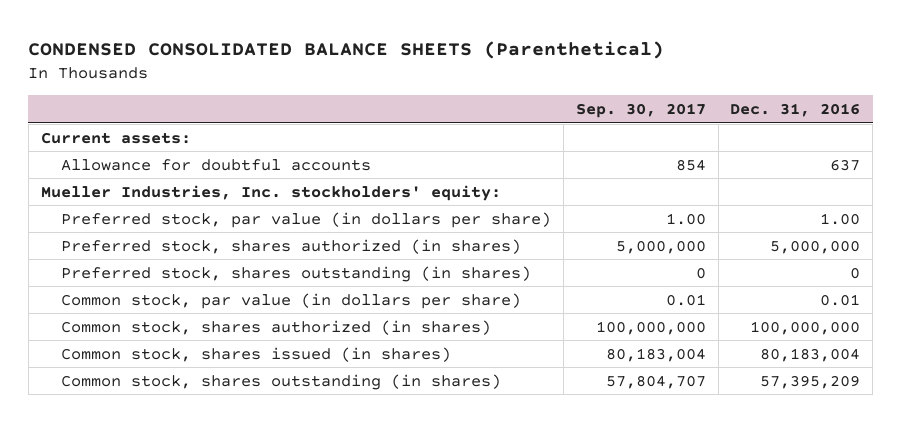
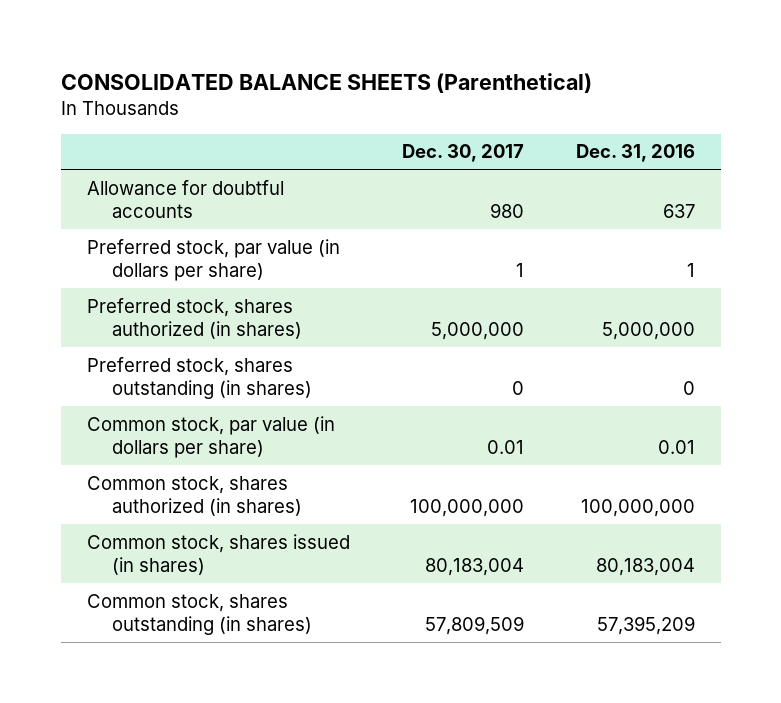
- CONDENSED CONSOLIDATED BALANCE SHEETS (Parenthetical)
+ CONSOLIDATED BALANCE SHEETS (Parenthetical)
- | Sep. 30, 2017 | Dec. 31, 2016
+ | Dec. 30, 2017 | Dec. 31, 2016
- Current assets:
- Mueller Industries, Inc. stockholders' equity:
- Preferred stock, par value (in dollars per share) | 1.00 | 1.00
+ Preferred stock, par value (in dollars per share) | 1 | 1

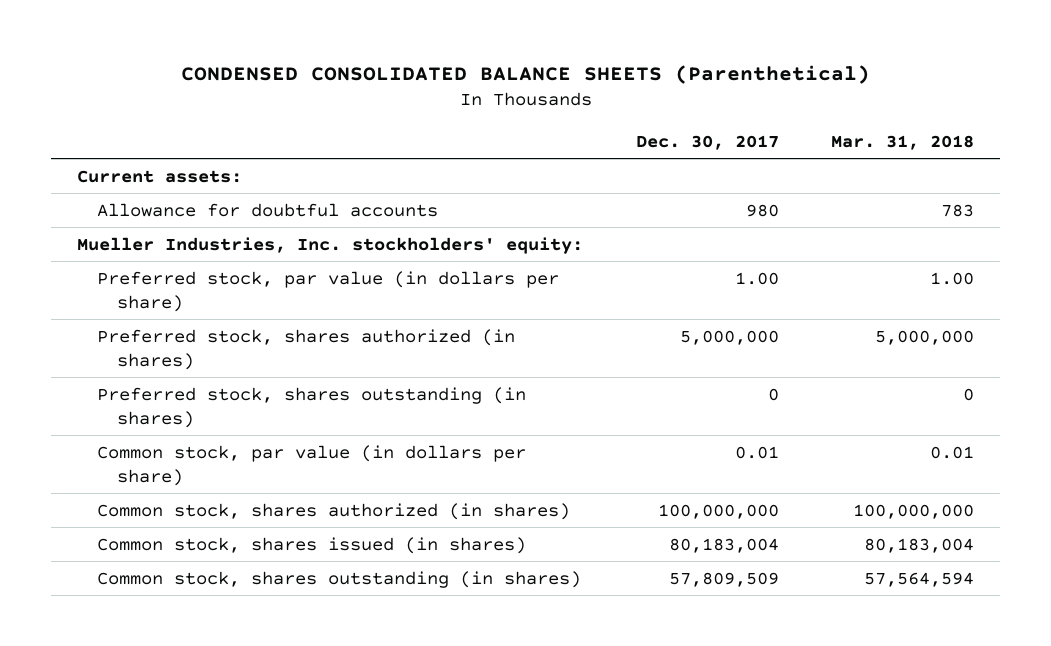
- CONSOLIDATED BALANCE SHEETS (Parenthetical)
+ CONDENSED CONSOLIDATED BALANCE SHEETS (Parenthetical)
- | Dec. 30, 2017 | Dec. 31, 2016
+ | Dec. 30, 2017 | Mar. 31, 2018
+ Current assets:
- Preferred stock, par value (in dollars per share) | 1 | 1
+ Mueller Industries, Inc. stockholders' equity:
+ Preferred stock, par value (in dollars per share) | 1.00 | 1.00

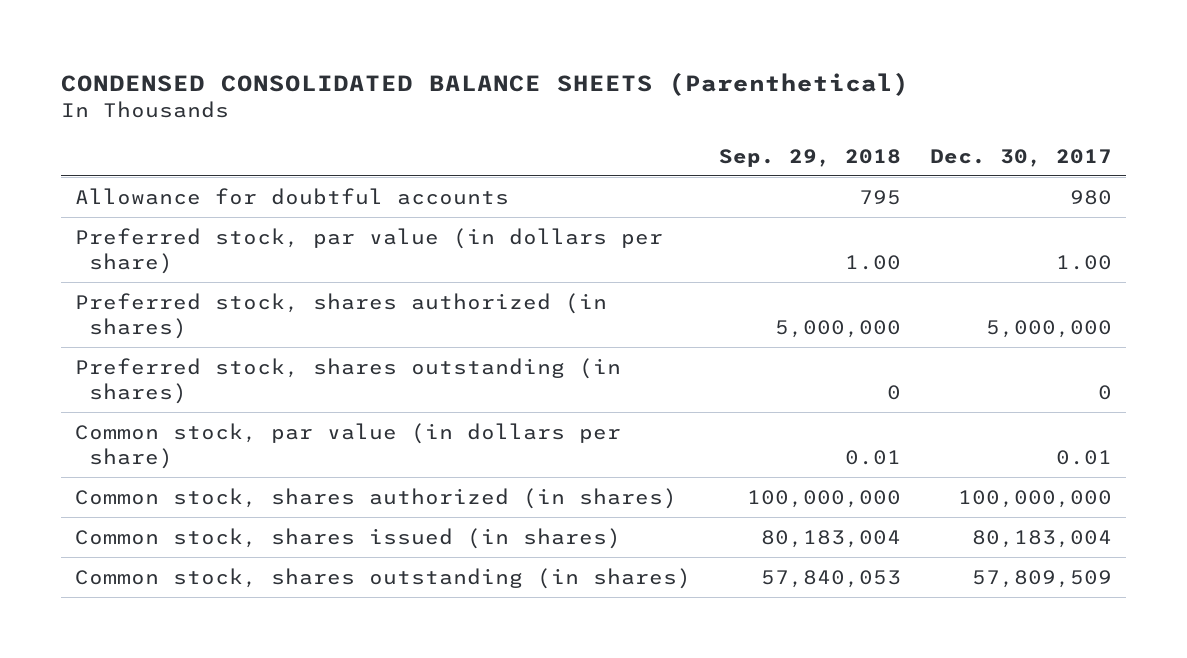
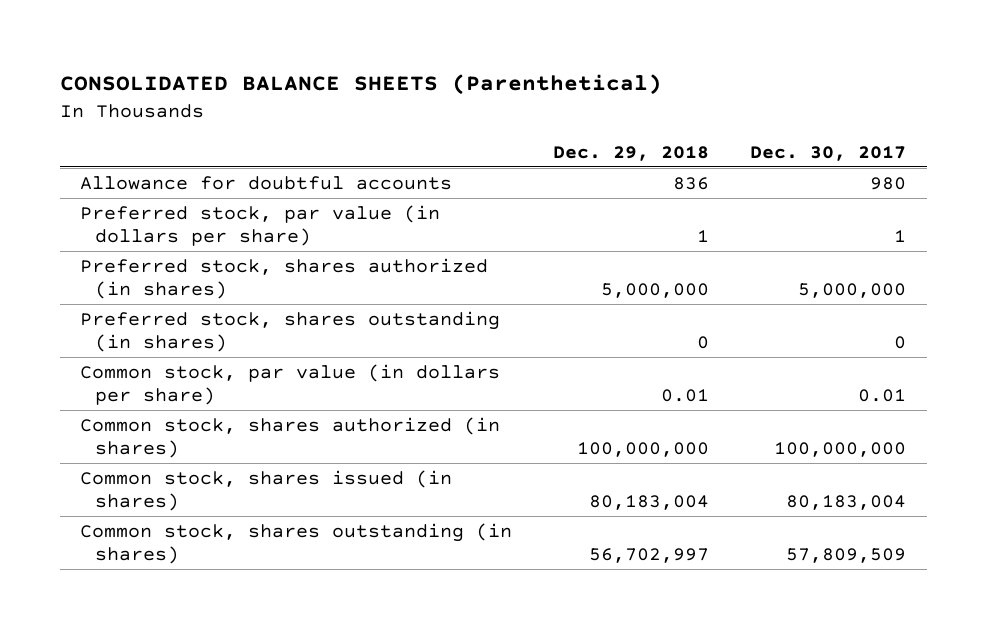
- CONDENSED CONSOLIDATED BALANCE SHEETS (Parenthetical)
+ CONSOLIDATED BALANCE SHEETS (Parenthetical)
- | Sep. 29, 2018 | Dec. 30, 2017
+ | Dec. 29, 2018 | Dec. 30, 2017
- Preferred stock, par value (in dollars per share) | 1.00 | 1.00
+ Preferred stock, par value (in dollars per share) | 1 | 1

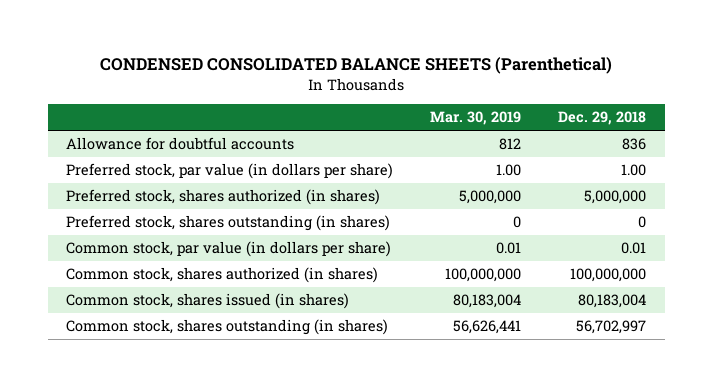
- CONSOLIDATED BALANCE SHEETS (Parenthetical)
+ CONDENSED CONSOLIDATED BALANCE SHEETS (Parenthetical)
- | Dec. 29, 2018 | Dec. 30, 2017
+ | Mar. 30, 2019 | Dec. 29, 2018
- Preferred stock, par value (in dollars per share) | 1 | 1
+ Preferred stock, par value (in dollars per share) | 1.00 | 1.00

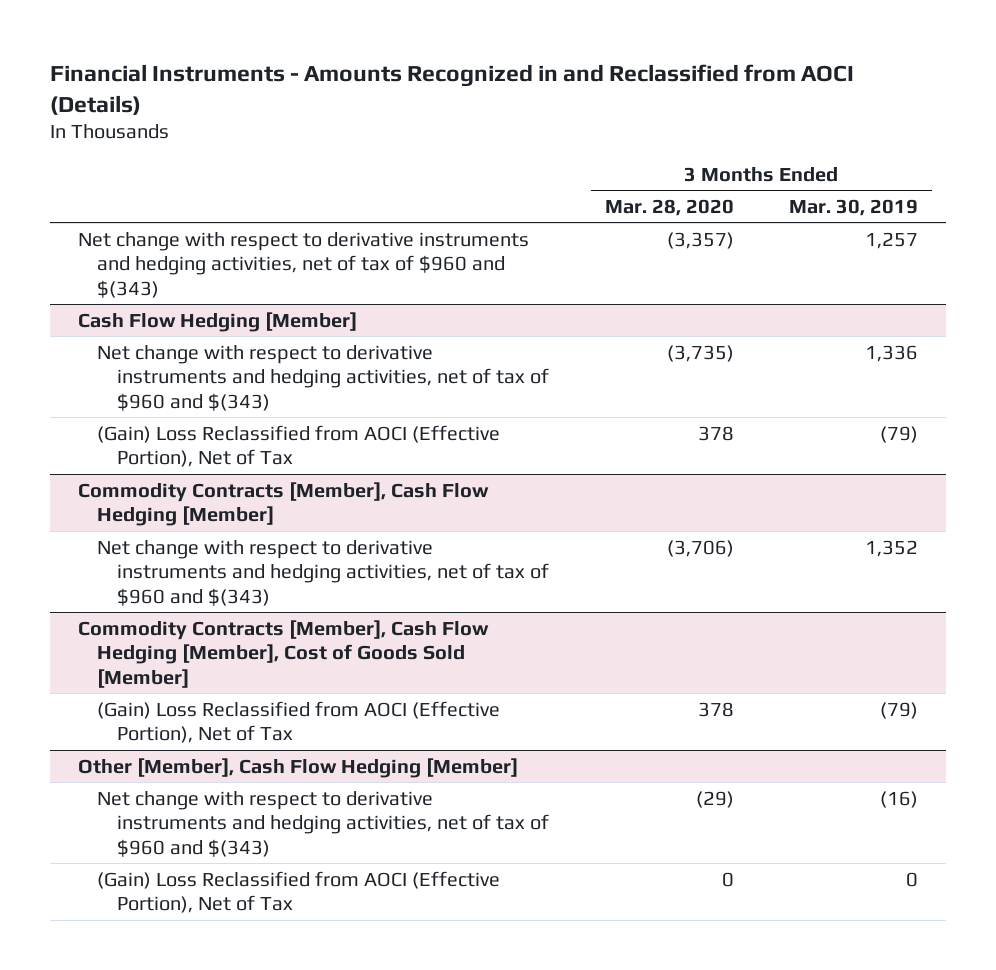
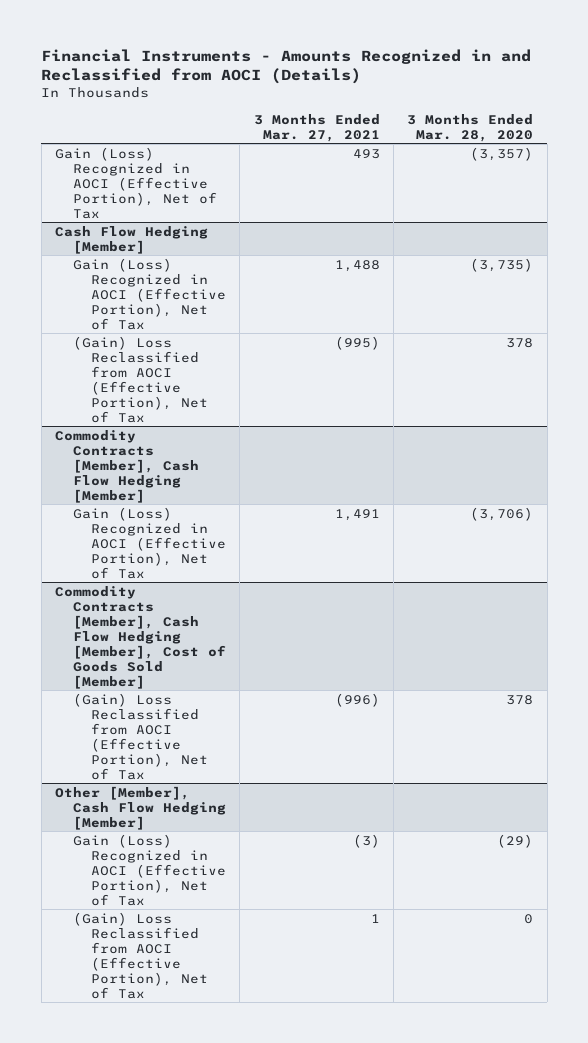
- | 3 Months Ended Mar. 28, 2020 | 3 Months Ended Mar. 30, 2019
+ | 3 Months Ended Mar. 27, 2021 | 3 Months Ended Mar. 28, 2020
- Net change with respect to derivative instruments and hedging activities, net of tax of $960 and $(343) | (3,357) | 1,257
+ Gain (Loss) Recognized in AOCI (Effective Portion), Net of Tax | 493 | (3,357)
@ Cash Flow Hedging [Member]
- Net change with respect to derivative instruments and hedging activities, net of tax of $960 and $(343) | (3,735) | 1,336
+ Gain (Loss) Recognized in AOCI (Effective Portion), Net of Tax | 1,488 | (3,735)
@ Commodity Contracts [Member], Cash Flow Hedging [Member]
- Net change with respect to derivative instruments and hedging activities, net of tax of $960 and $(343) | (3,706) | 1,352
+ Gain (Loss) Recognized in AOCI (Effective Portion), Net of Tax | 1,491 | (3,706)
@ Other [Member], Cash Flow Hedging [Member]
- Net change with respect to derivative instruments and hedging activities, net of tax of $960 and $(343) | (29) | (16)
+ Gain (Loss) Recognized in AOCI (Effective Portion), Net of Tax | (3) | (29)

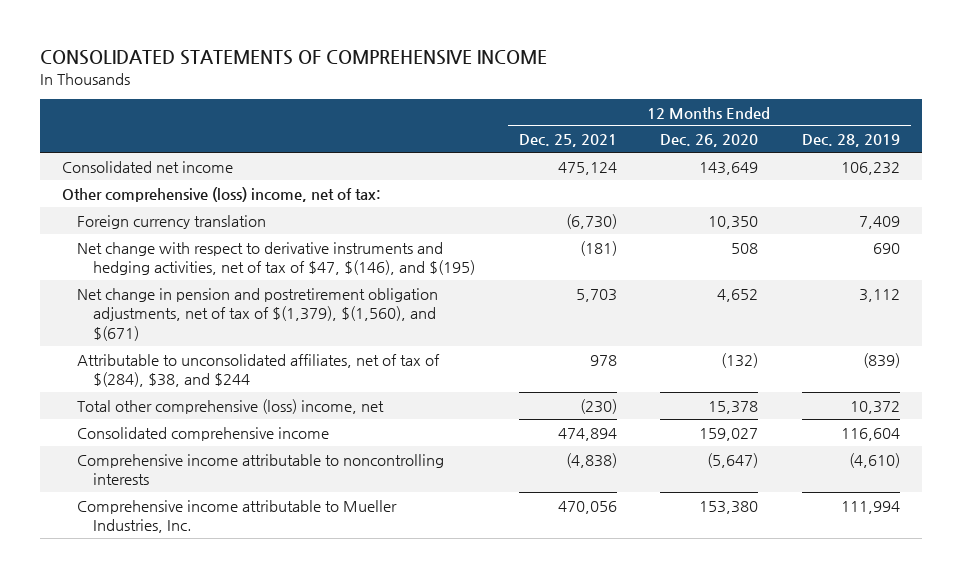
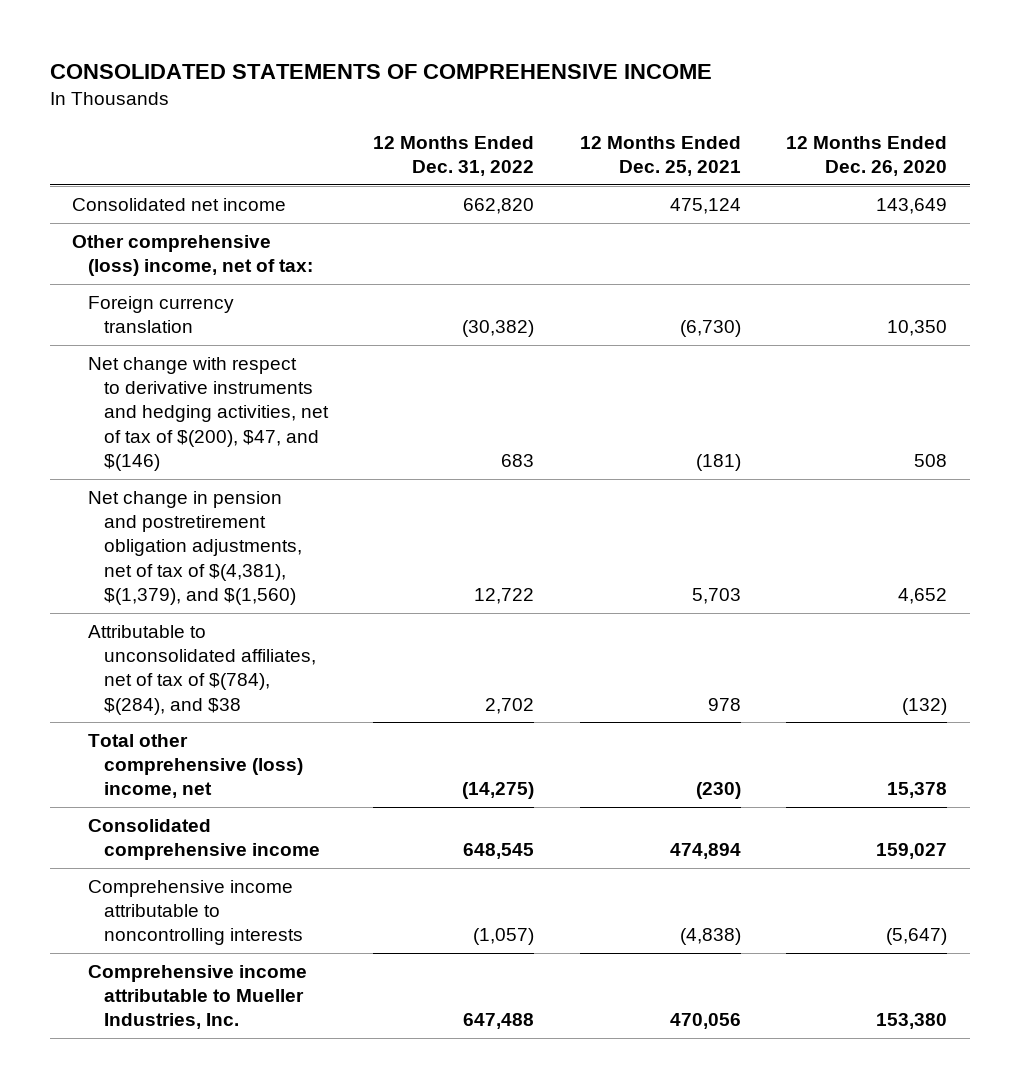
- | 12 Months Ended Dec. 25, 2021 | 12 Months Ended Dec. 26, 2020 | 12 Months Ended Dec. 28, 2019
+ | 12 Months Ended Dec. 31, 2022 | 12 Months Ended Dec. 25, 2021 | 12 Months Ended Dec. 26, 2020
- Net change with respect to derivative instruments and hedging activities, net of tax of $47, $(146), and $(195) | (181) | 508 | 690
- Net change in pension and postretirement obligation adjustments, net of tax of $(1,379), $(1,560), and $(671) | 5,703 | 4,652 | 3,112
- Attributable to unconsolidated affiliates, net of tax of $(284), $38, and $244 | 978 | (132) | (839)
+ Net change with respect to derivative instruments and hedging activities, net of tax of $(200), $47, and $(146) | 683 | (181) | 508
+ Net change in pension and postretirement obligation adjustments, net of tax of $(4,381), $(1,379), and $(1,560) | 12,722 | 5,703 | 4,652
+ Attributable to unconsolidated affiliates, net of tax of $(784), $(284), and $38 | 2,702 | 978 | (132)

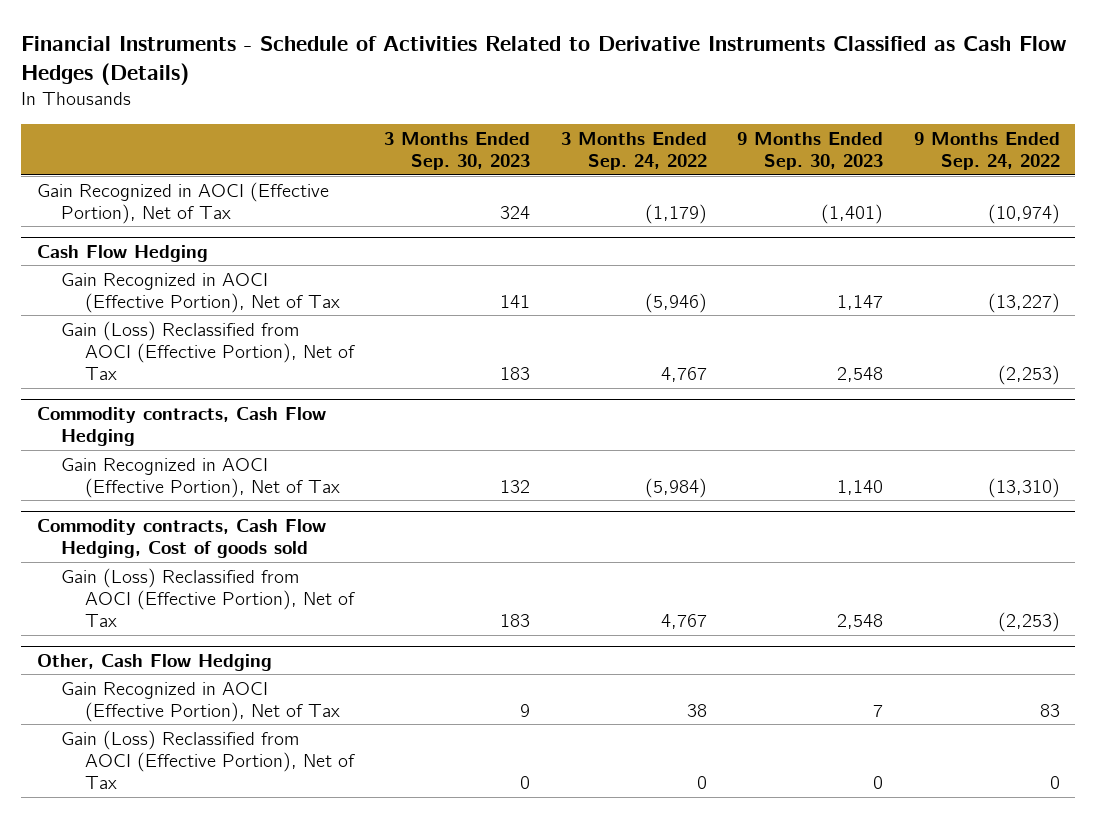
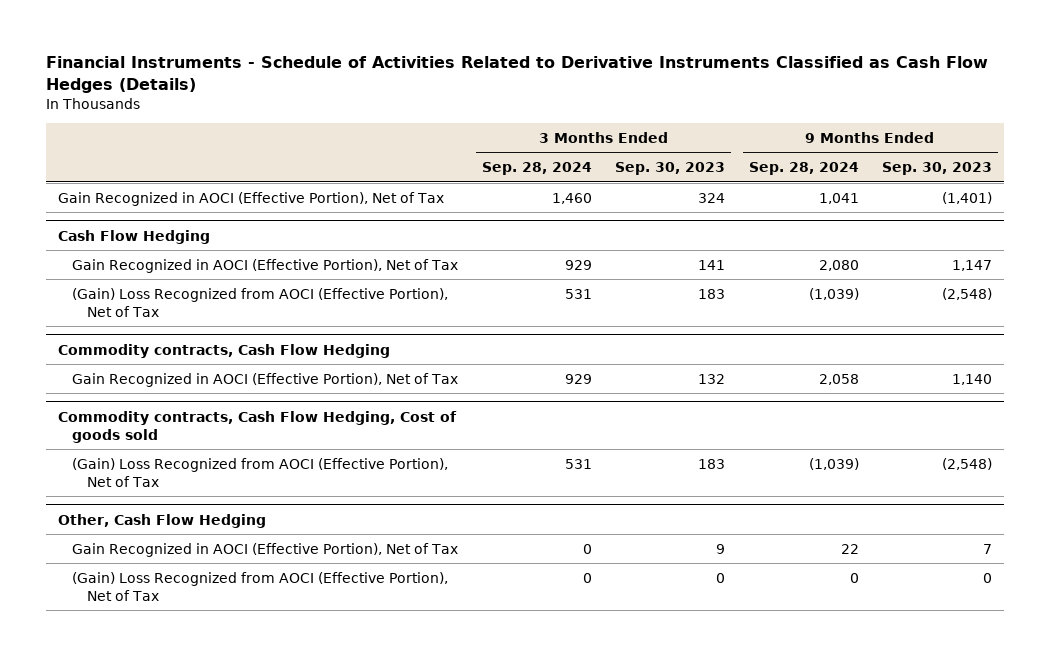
- | 3 Months Ended Sep. 30, 2023 | 3 Months Ended Sep. 24, 2022 | 9 Months Ended Sep. 30, 2023 | 9 Months Ended Sep. 24, 2022
+ | 3 Months Ended Sep. 28, 2024 | 3 Months Ended Sep. 30, 2023 | 9 Months Ended Sep. 28, 2024 | 9 Months Ended Sep. 30, 2023
@ Cash Flow Hedging
- Gain (Loss) Reclassified from AOCI (Effective Portion), Net of Tax | 183 | 4,767 | 2,548 | (2,253)
+ (Gain) Loss Recognized from AOCI (Effective Portion), Net of Tax | 531 | 183 | (1,039) | (2,548)
@ Commodity contracts, Cash Flow Hedging, Cost of goods sold
- Gain (Loss) Reclassified from AOCI (Effective Portion), Net of Tax | 183 | 4,767 | 2,548 | (2,253)
+ (Gain) Loss Recognized from AOCI (Effective Portion), Net of Tax | 531 | 183 | (1,039) | (2,548)
@ Other, Cash Flow Hedging
- Gain (Loss) Reclassified from AOCI (Effective Portion), Net of Tax | 0 | 0 | 0 | 0
+ (Gain) Loss Recognized from AOCI (Effective Portion), Net of Tax | 0 | 0 | 0 | 0

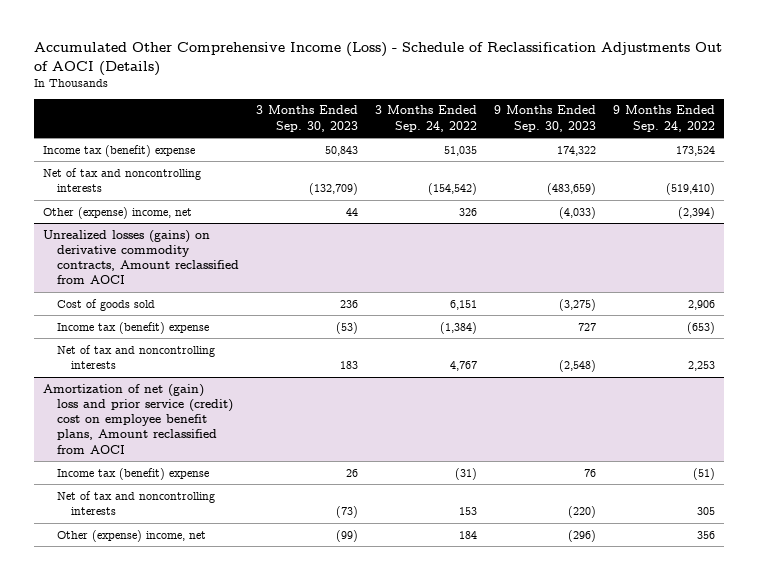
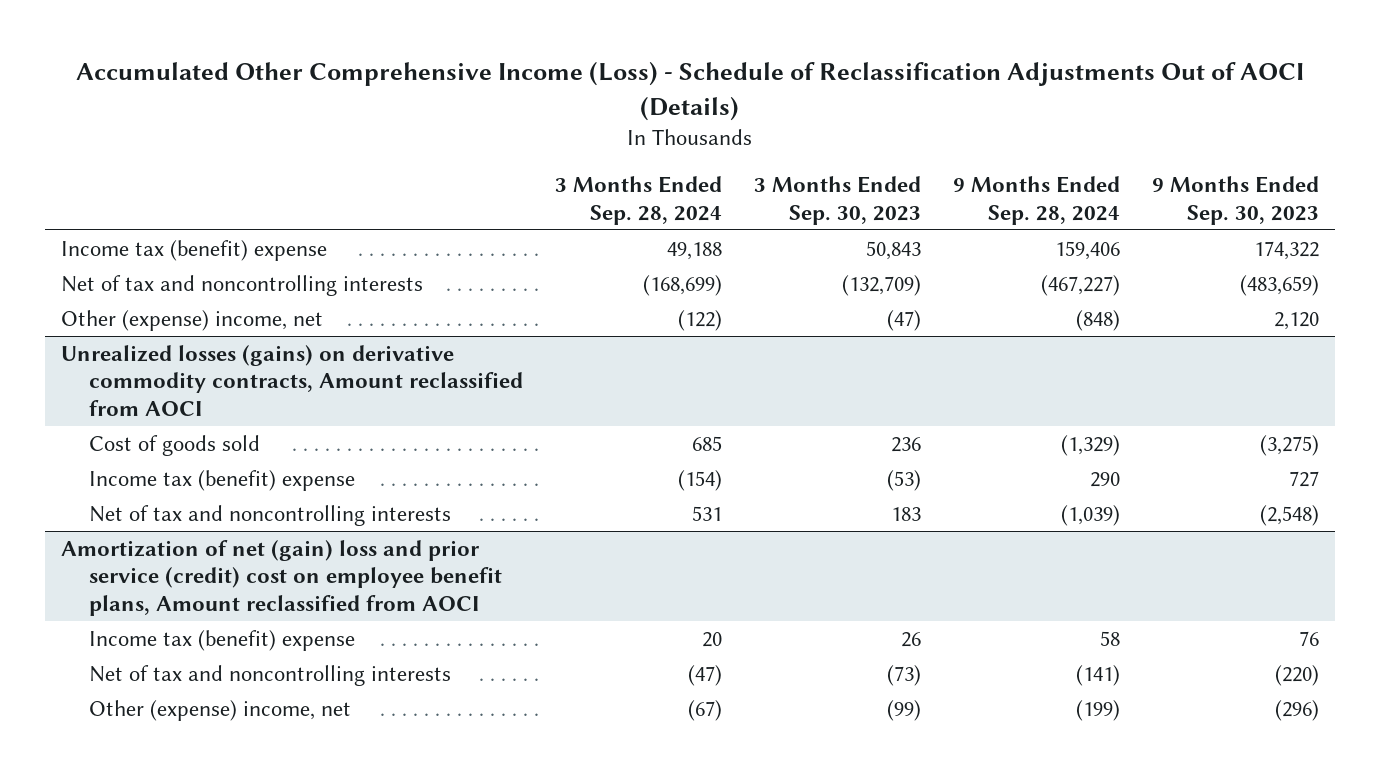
- | 3 Months Ended Sep. 30, 2023 | 3 Months Ended Sep. 24, 2022 | 9 Months Ended Sep. 30, 2023 | 9 Months Ended Sep. 24, 2022
+ | 3 Months Ended Sep. 28, 2024 | 3 Months Ended Sep. 30, 2023 | 9 Months Ended Sep. 28, 2024 | 9 Months Ended Sep. 30, 2023
- Other (expense) income, net | 44 | 326 | (4,033) | (2,394)
+ Other (expense) income, net | (122) | (47) | (848) | 2,120

